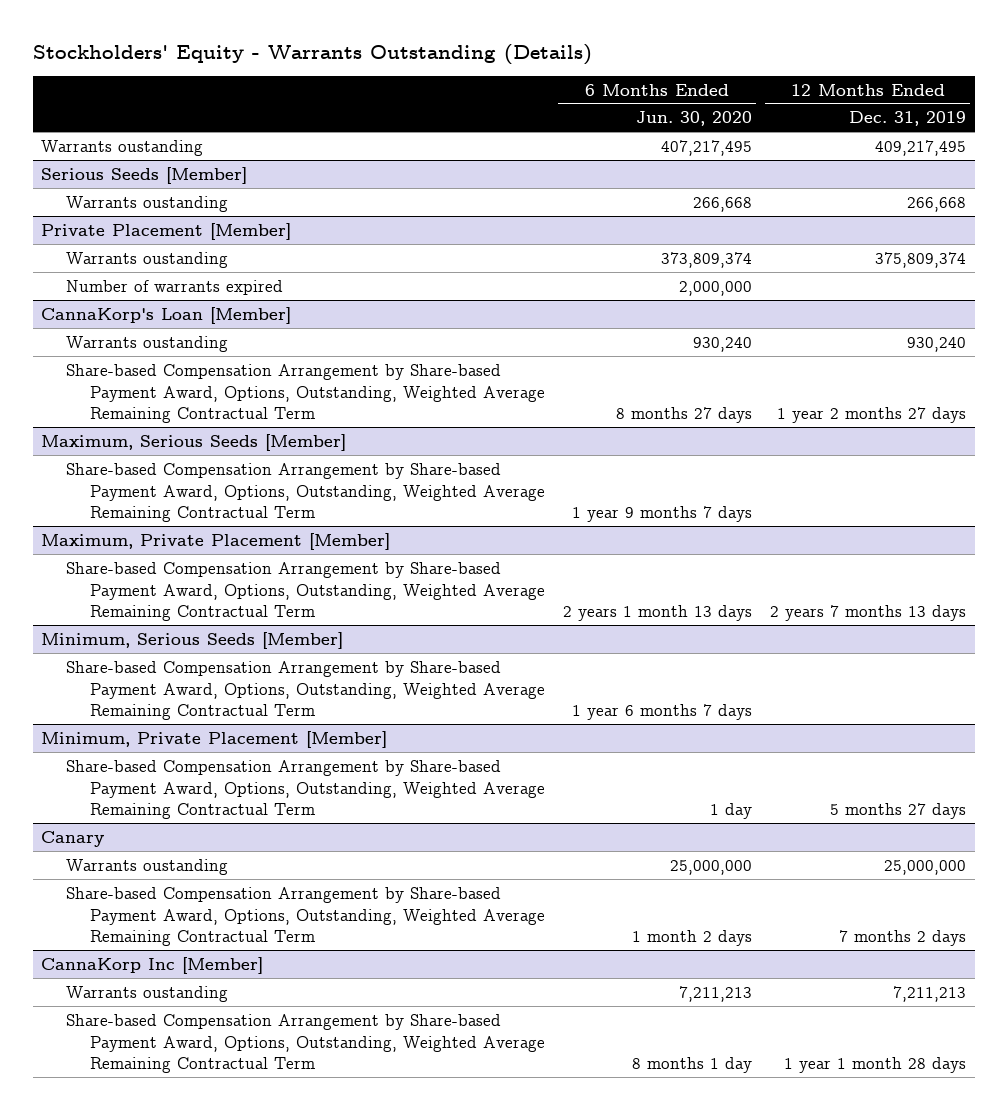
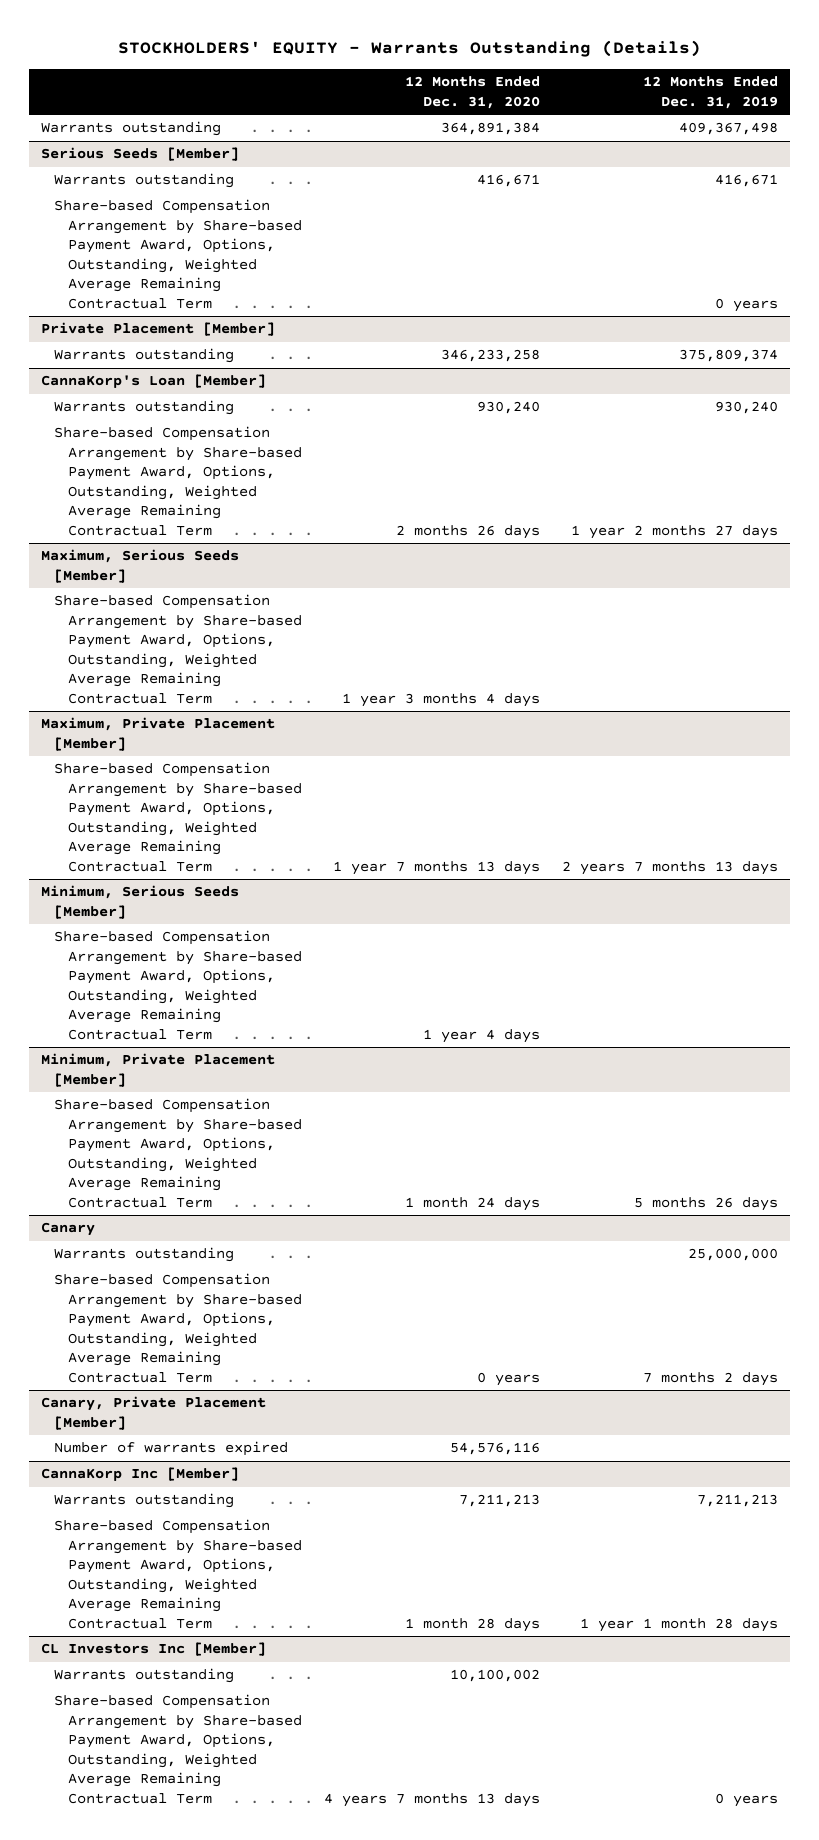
- Stockholders' Equity - Warrants Outstanding (Details)
+ STOCKHOLDERS' EQUITY - Warrants Outstanding (Details)
- | 6 Months Ended Jun. 30, 2020 | 12 Months Ended Dec. 31, 2019
+ | 12 Months Ended Dec. 31, 2020 | 12 Months Ended Dec. 31, 2019
- Warrants oustanding | 407,217,495 | 409,217,495
+ Warrants outstanding | 364,891,384 | 409,367,498
@ Serious Seeds [Member]
- Warrants oustanding | 266,668 | 266,668
+ Warrants outstanding | 416,671 | 416,671
+ Share-based Compensation Arrangement by Share-based Payment Award, Options, Outstanding, Weighted Average Remaining Contractual Term | | 0 years
@ Private Placement [Member]
- Warrants oustanding | 373,809,374 | 375,809,374
- Number of warrants expired | 2,000,000 |
+ Warrants outstanding | 346,233,258 | 375,809,374
@ CannaKorp's Loan [Member]
- Warrants oustanding | 930,240 | 930,240
+ Warrants outstanding | 930,240 | 930,240
@ Minimum, Private Placement [Member]
- Share-based Compensation Arrangement by Share-based Payment Award, Options, Outstanding, Weighted Average Remaining Contractual Term | 1 day | 5 months 27 days
+ Share-based Compensation Arrangement by Share-based Payment Award, Options, Outstanding, Weighted Average Remaining Contractual Term | 1 month 24 days | 5 months 26 days
@ Canary
- Warrants oustanding | 25,000,000 | 25,000,000
+ Warrants outstanding | | 25,000,000
+ Canary, Private Placement [Member]
+ Number of warrants expired | 54,576,116 |
@ CannaKorp Inc [Member]
- Warrants oustanding | 7,211,213 | 7,211,213
+ Warrants outstanding | 7,211,213 | 7,211,213
+ CL Investors Inc [Member]
+ Warrants outstanding | 10,100,002 |
+ Share-based Compensation Arrangement by Share-based Payment Award, Options, Outstanding, Weighted Average Remaining Contractual Term | 4 years 7 months 13 days | 0 years

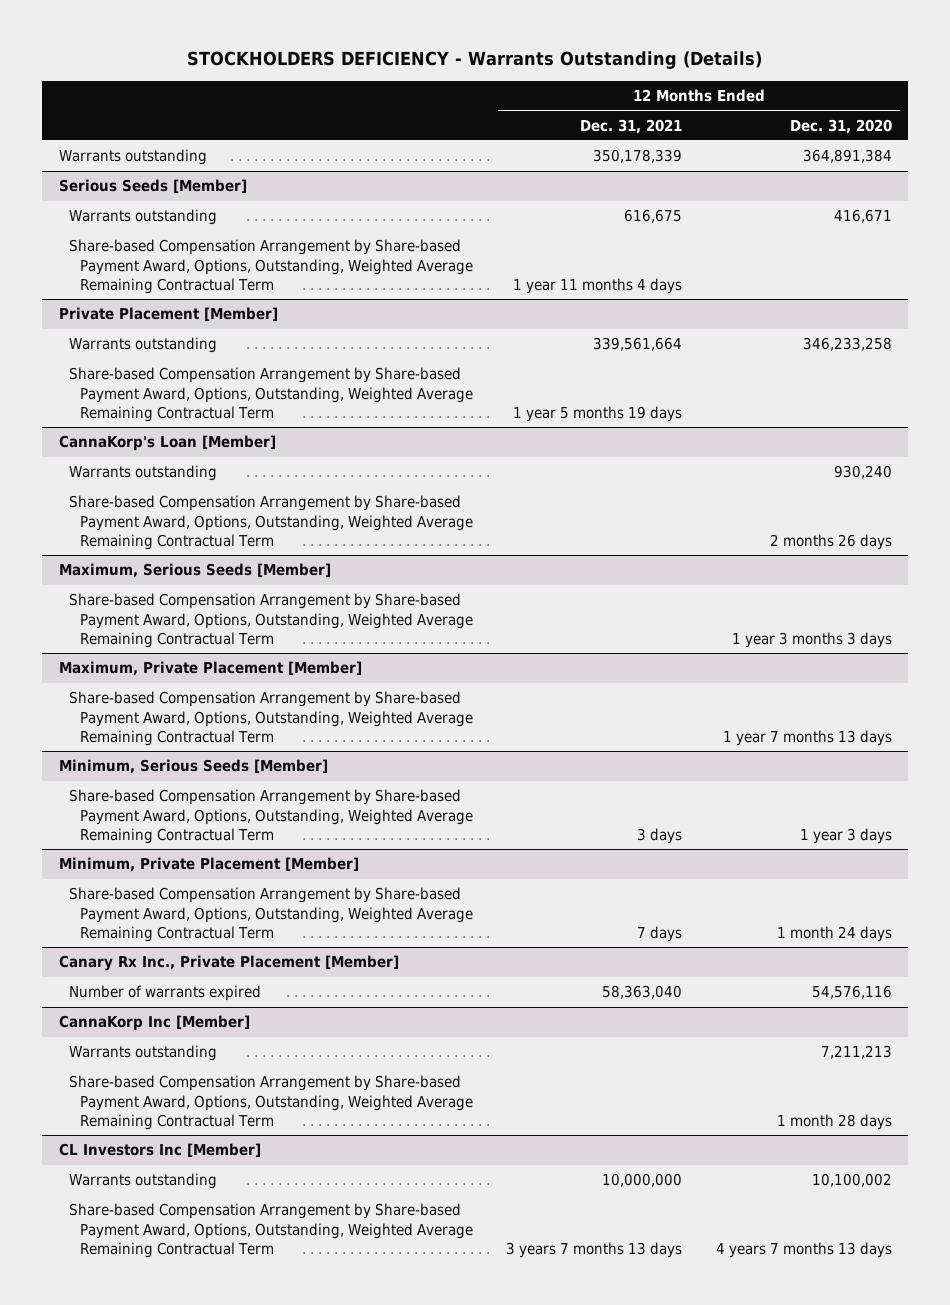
- STOCKHOLDERS' EQUITY - Warrants Outstanding (Details)
+ STOCKHOLDERS DEFICIENCY - Warrants Outstanding (Details)
- | 12 Months Ended Dec. 31, 2020 | 12 Months Ended Dec. 31, 2019
+ | 12 Months Ended Dec. 31, 2021 | 12 Months Ended Dec. 31, 2020
@ Private Placement [Member]
+ Share-based Compensation Arrangement by Share-based Payment Award, Options, Outstanding, Weighted Average Remaining Contractual Term | 1 year 5 months 19 days |
@ Maximum, Serious Seeds [Member]
- Share-based Compensation Arrangement by Share-based Payment Award, Options, Outstanding, Weighted Average Remaining Contractual Term | 1 year 3 months 4 days |
+ Share-based Compensation Arrangement by Share-based Payment Award, Options, Outstanding, Weighted Average Remaining Contractual Term | | 1 year 3 months 3 days
@ Minimum, Serious Seeds [Member]
- Share-based Compensation Arrangement by Share-based Payment Award, Options, Outstanding, Weighted Average Remaining Contractual Term | 1 year 4 days |
+ Share-based Compensation Arrangement by Share-based Payment Award, Options, Outstanding, Weighted Average Remaining Contractual Term | 3 days | 1 year 3 days
- Canary
- Warrants outstanding | | 25,000,000
- Share-based Compensation Arrangement by Share-based Payment Award, Options, Outstanding, Weighted Average Remaining Contractual Term | 0 years | 7 months 2 days
- Canary, Private Placement [Member]
+ Canary Rx Inc., Private Placement [Member]

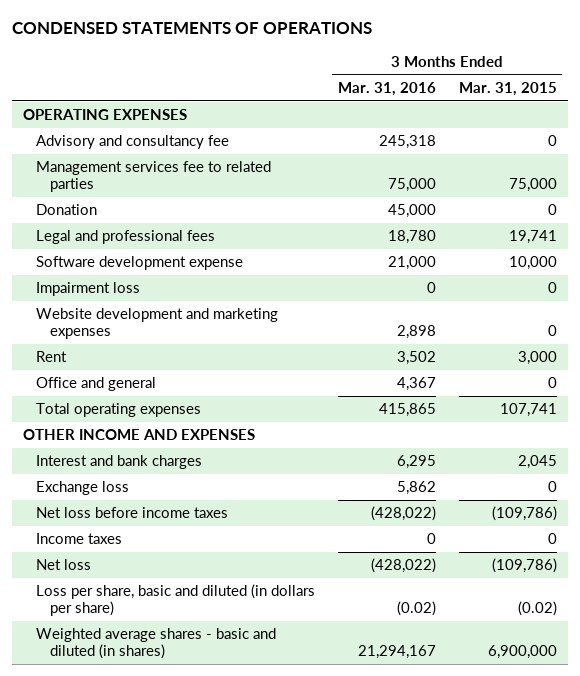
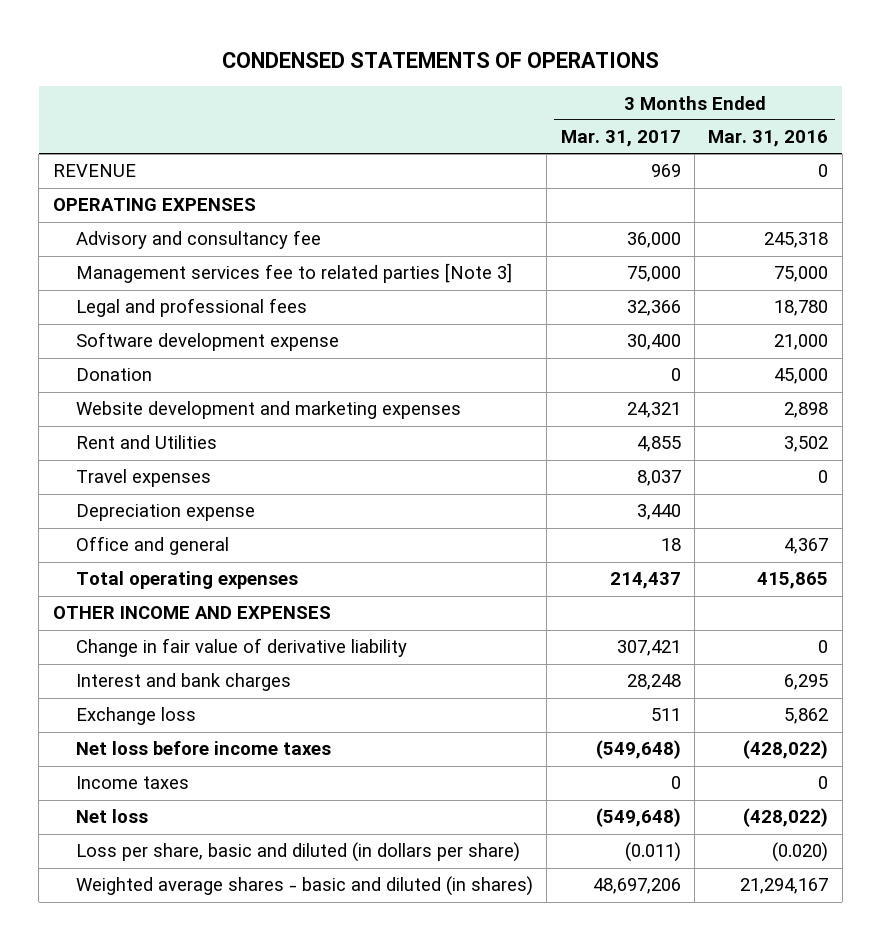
- | 3 Months Ended Mar. 31, 2016 | 3 Months Ended Mar. 31, 2015
+ | 3 Months Ended Mar. 31, 2017 | 3 Months Ended Mar. 31, 2016
+ REVENUE | 969 | 0
- Management services fee to related parties | 75,000 | 75,000
+ Management services fee to related parties [Note 3] | 75,000 | 75,000
- Impairment loss | 0 | 0
moved down: Donation | 0 | 45,000
- Rent | 3,502 | 3,000
+ Rent and Utilities | 4,855 | 3,502
+ Travel expenses | 8,037 | 0
+ Depreciation expense | 3,440 |
+ Change in fair value of derivative liability | 307,421 | 0
- Loss per share, basic and diluted (in dollars per share) | (0.02) | (0.02)
+ Loss per share, basic and diluted (in dollars per share) | (0.011) | (0.020)

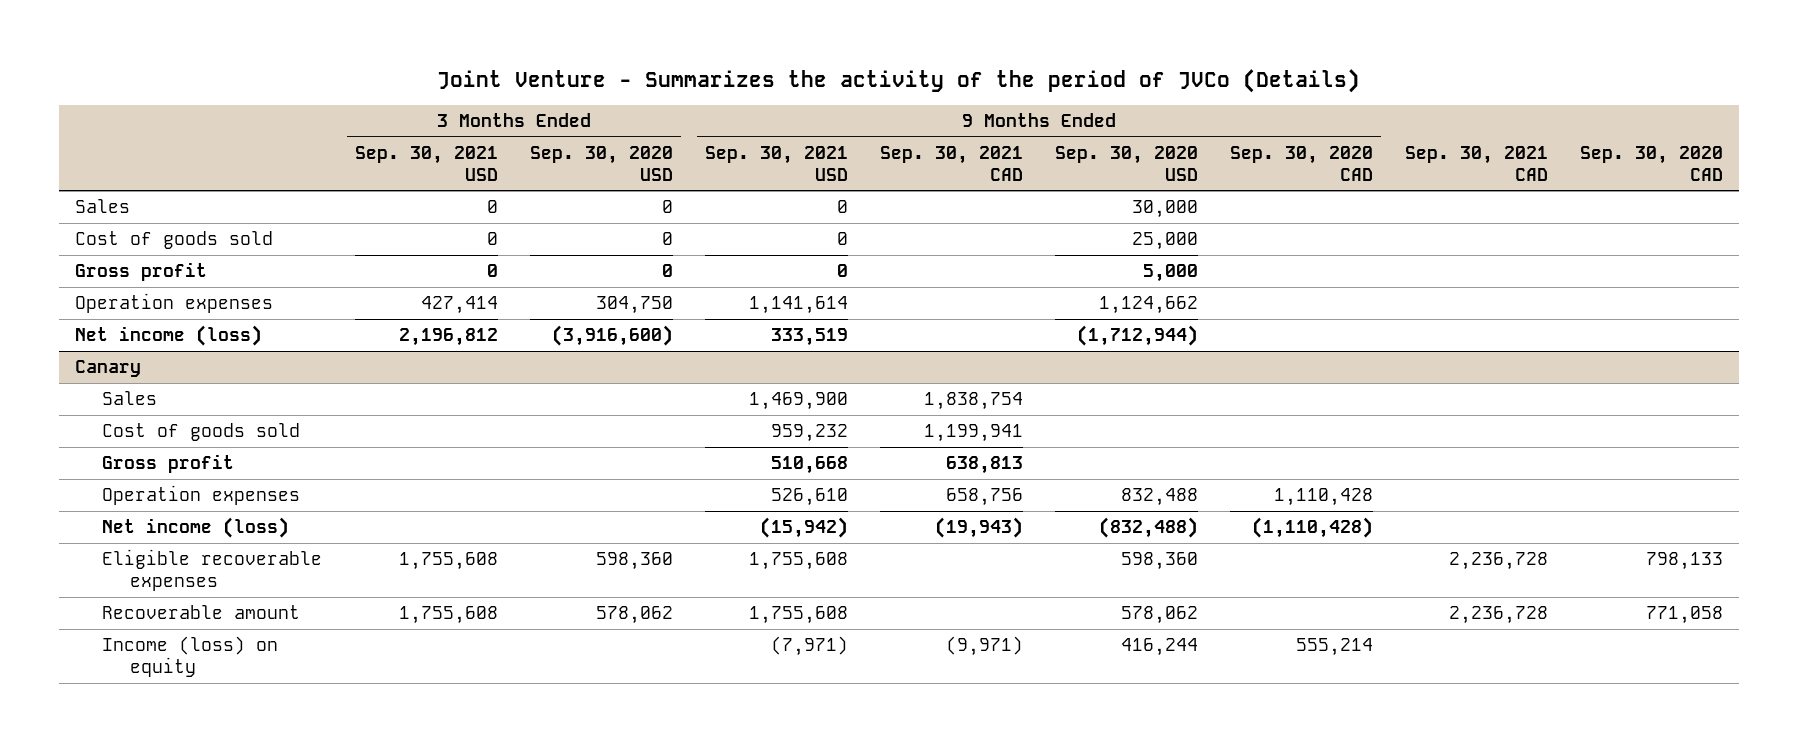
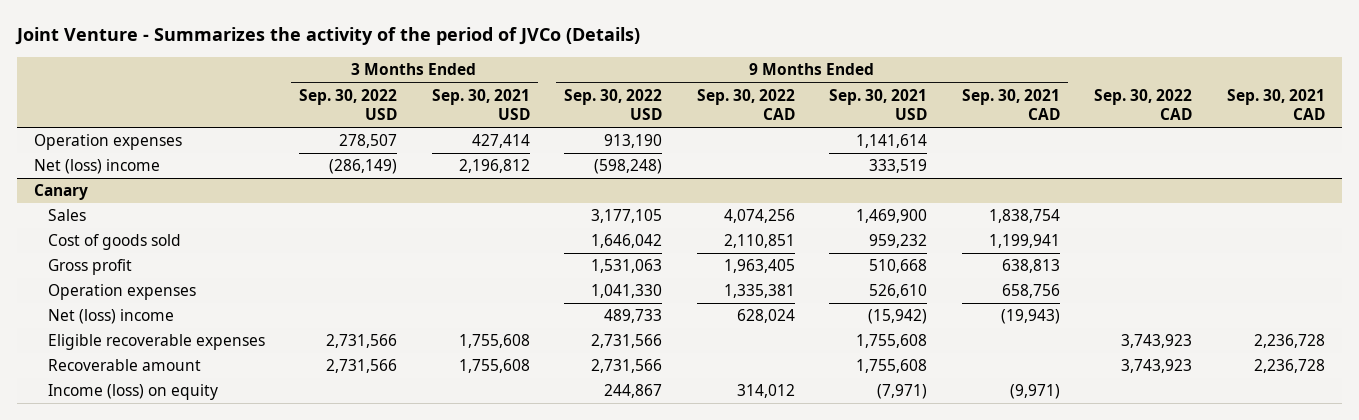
- | 3 Months Ended Sep. 30, 2021 USD | 3 Months Ended Sep. 30, 2020 USD | 9 Months Ended Sep. 30, 2021 USD | 9 Months Ended Sep. 30, 2021 CAD | 9 Months Ended Sep. 30, 2020 USD | 9 Months Ended Sep. 30, 2020 CAD | Sep. 30, 2021 CAD | Sep. 30, 2020 CAD
+ | 3 Months Ended Sep. 30, 2022 USD | 3 Months Ended Sep. 30, 2021 USD | 9 Months Ended Sep. 30, 2022 USD | 9 Months Ended Sep. 30, 2022 CAD | 9 Months Ended Sep. 30, 2021 USD | 9 Months Ended Sep. 30, 2021 CAD | Sep. 30, 2022 CAD | Sep. 30, 2021 CAD
- Sales | 0 | 0 | 0 | | 30,000 | | |
- Cost of goods sold | 0 | 0 | 0 | | 25,000 | | |
- Gross profit | 0 | 0 | 0 | | 5,000 | | |
- Net income (loss) | 2,196,812 | (3,916,600) | 333,519 | | (1,712,944) | | |
+ Net (loss) income | (286,149) | 2,196,812 | (598,248) | | 333,519 | | |
@ Canary
- Net income (loss) | | | (15,942) | (19,943) | (832,488) | (1,110,428) | |
+ Net (loss) income | | | 489,733 | 628,024 | (15,942) | (19,943) | |

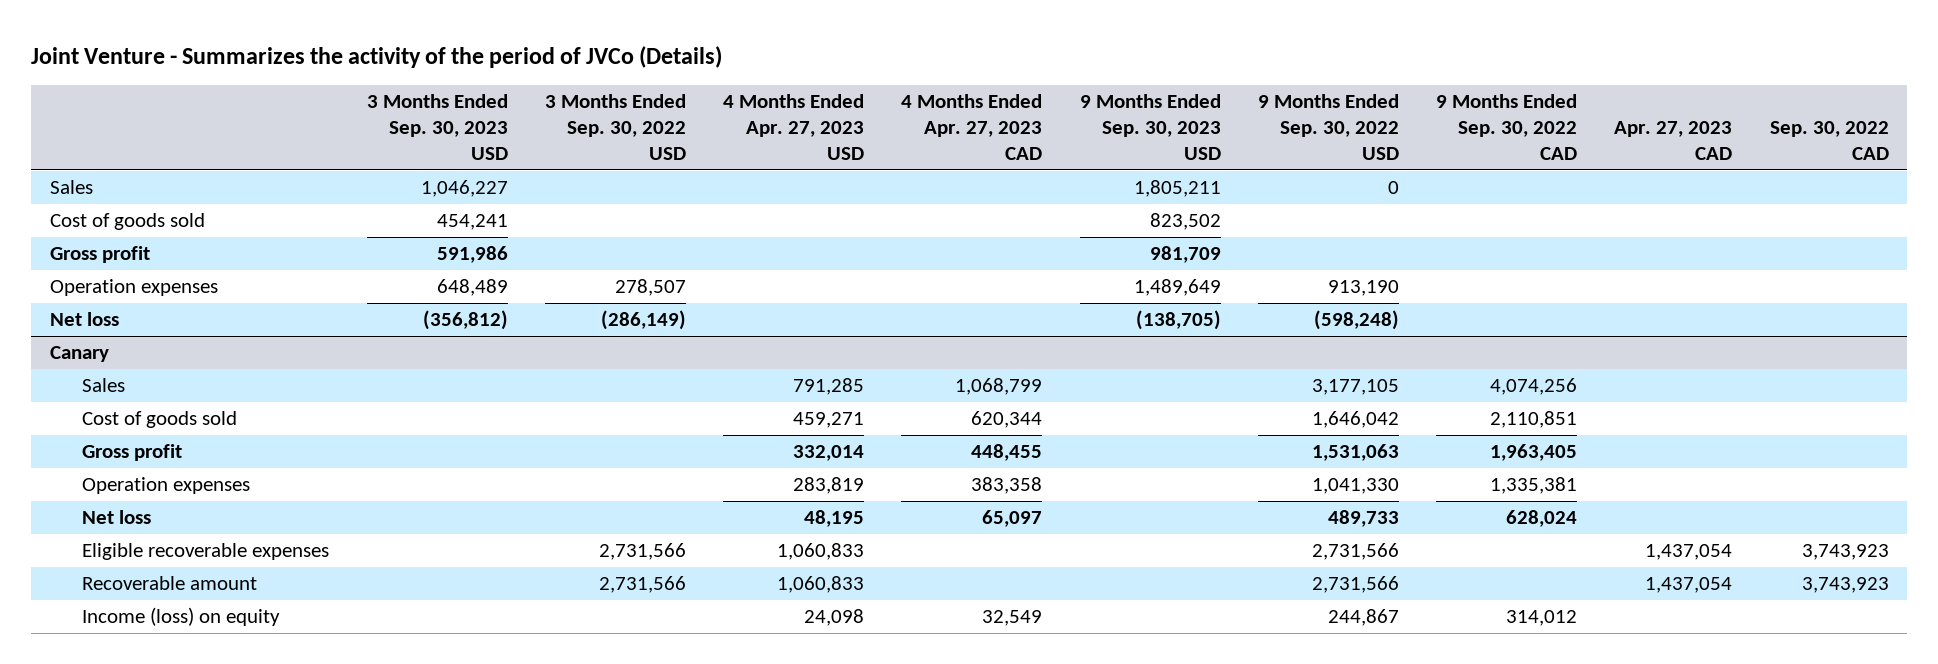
- | 3 Months Ended Sep. 30, 2022 USD | 3 Months Ended Sep. 30, 2021 USD | 9 Months Ended Sep. 30, 2022 USD | 9 Months Ended Sep. 30, 2022 CAD | 9 Months Ended Sep. 30, 2021 USD | 9 Months Ended Sep. 30, 2021 CAD | Sep. 30, 2022 CAD | Sep. 30, 2021 CAD
+ | 3 Months Ended Sep. 30, 2023 USD | 3 Months Ended Sep. 30, 2022 USD | 4 Months Ended Apr. 27, 2023 USD | 4 Months Ended Apr. 27, 2023 CAD | 9 Months Ended Sep. 30, 2023 USD | 9 Months Ended Sep. 30, 2022 USD | 9 Months Ended Sep. 30, 2022 CAD | Apr. 27, 2023 CAD | Sep. 30, 2022 CAD
+ Sales | 1,046,227 | | | | 1,805,211 | 0 | | |
+ Cost of goods sold | 454,241 | | | | 823,502 | | | |
+ Gross profit | 591,986 | | | | 981,709 | | | |
- Net (loss) income | (286,149) | 2,196,812 | (598,248) | | 333,519 | | |
+ Net loss | (356,812) | (286,149) | | | (138,705) | (598,248) | | |
@ Canary
- Net (loss) income | | | 489,733 | 628,024 | (15,942) | (19,943) | |
+ Net loss | | | 48,195 | 65,097 | | 489,733 | 628,024 | |

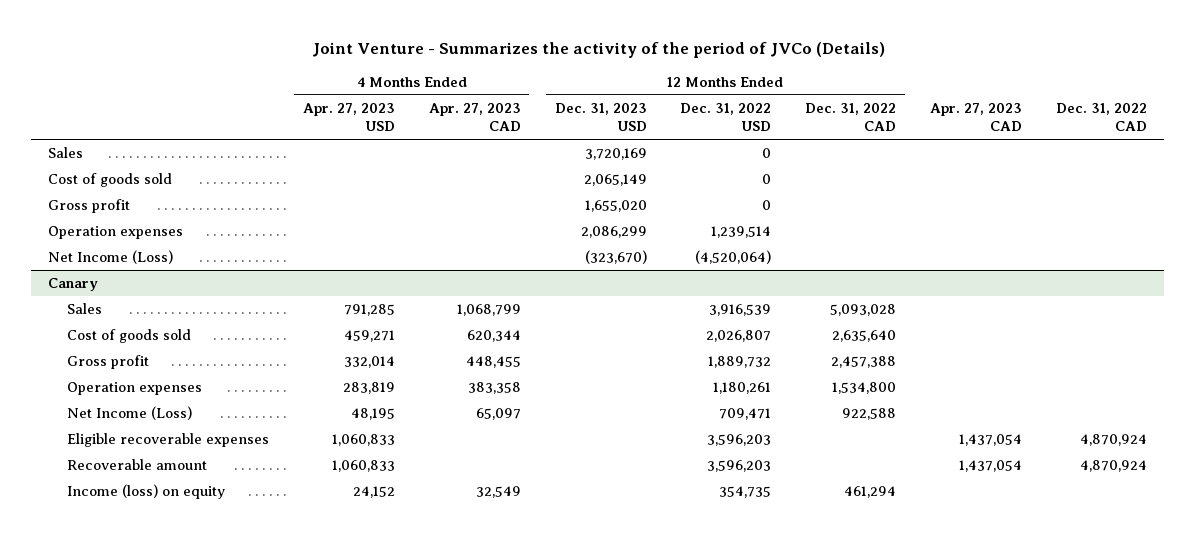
- | 3 Months Ended Sep. 30, 2023 USD | 3 Months Ended Sep. 30, 2022 USD | 4 Months Ended Apr. 27, 2023 USD | 4 Months Ended Apr. 27, 2023 CAD | 9 Months Ended Sep. 30, 2023 USD | 9 Months Ended Sep. 30, 2022 USD | 9 Months Ended Sep. 30, 2022 CAD | Apr. 27, 2023 CAD | Sep. 30, 2022 CAD
+ | 4 Months Ended Apr. 27, 2023 USD | 4 Months Ended Apr. 27, 2023 CAD | 12 Months Ended Dec. 31, 2023 USD | 12 Months Ended Dec. 31, 2022 USD | 12 Months Ended Dec. 31, 2022 CAD | Apr. 27, 2023 CAD | Dec. 31, 2022 CAD
- Net loss | (356,812) | (286,149) | | | (138,705) | (598,248) | | |
+ Net Income (Loss) | | | (323,670) | (4,520,064) | | |
@ Canary
- Net loss | | | 48,195 | 65,097 | | 489,733 | 628,024 | |
+ Net Income (Loss) | 48,195 | 65,097 | | 709,471 | 922,588 | |
- Income (loss) on equity | | | 24,098 | 32,549 | | 244,867 | 314,012 | |
+ Income (loss) on equity | 24,152 | 32,549 | | 354,735 | 461,294 | |

